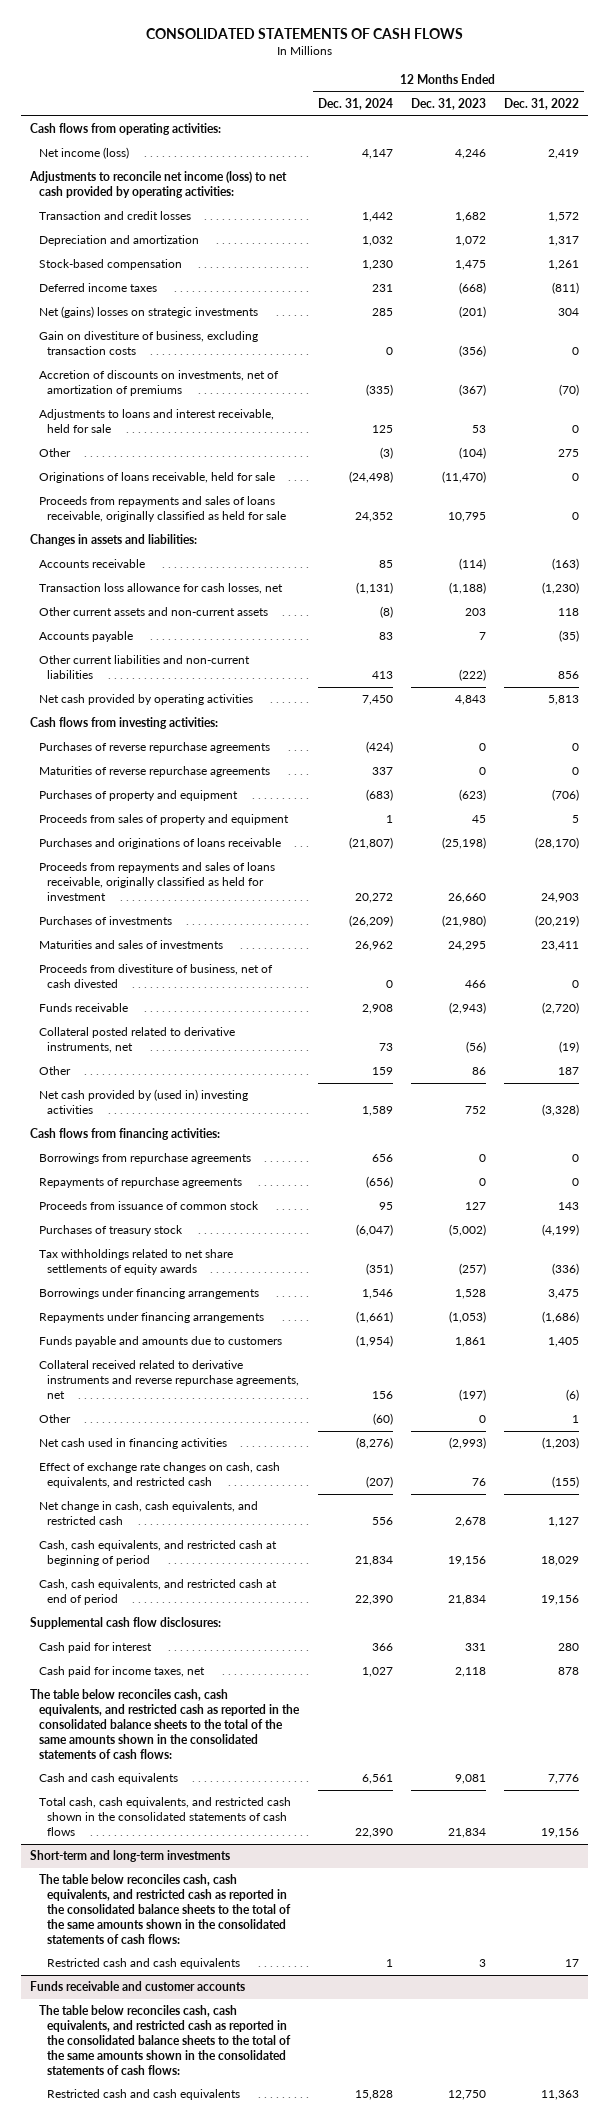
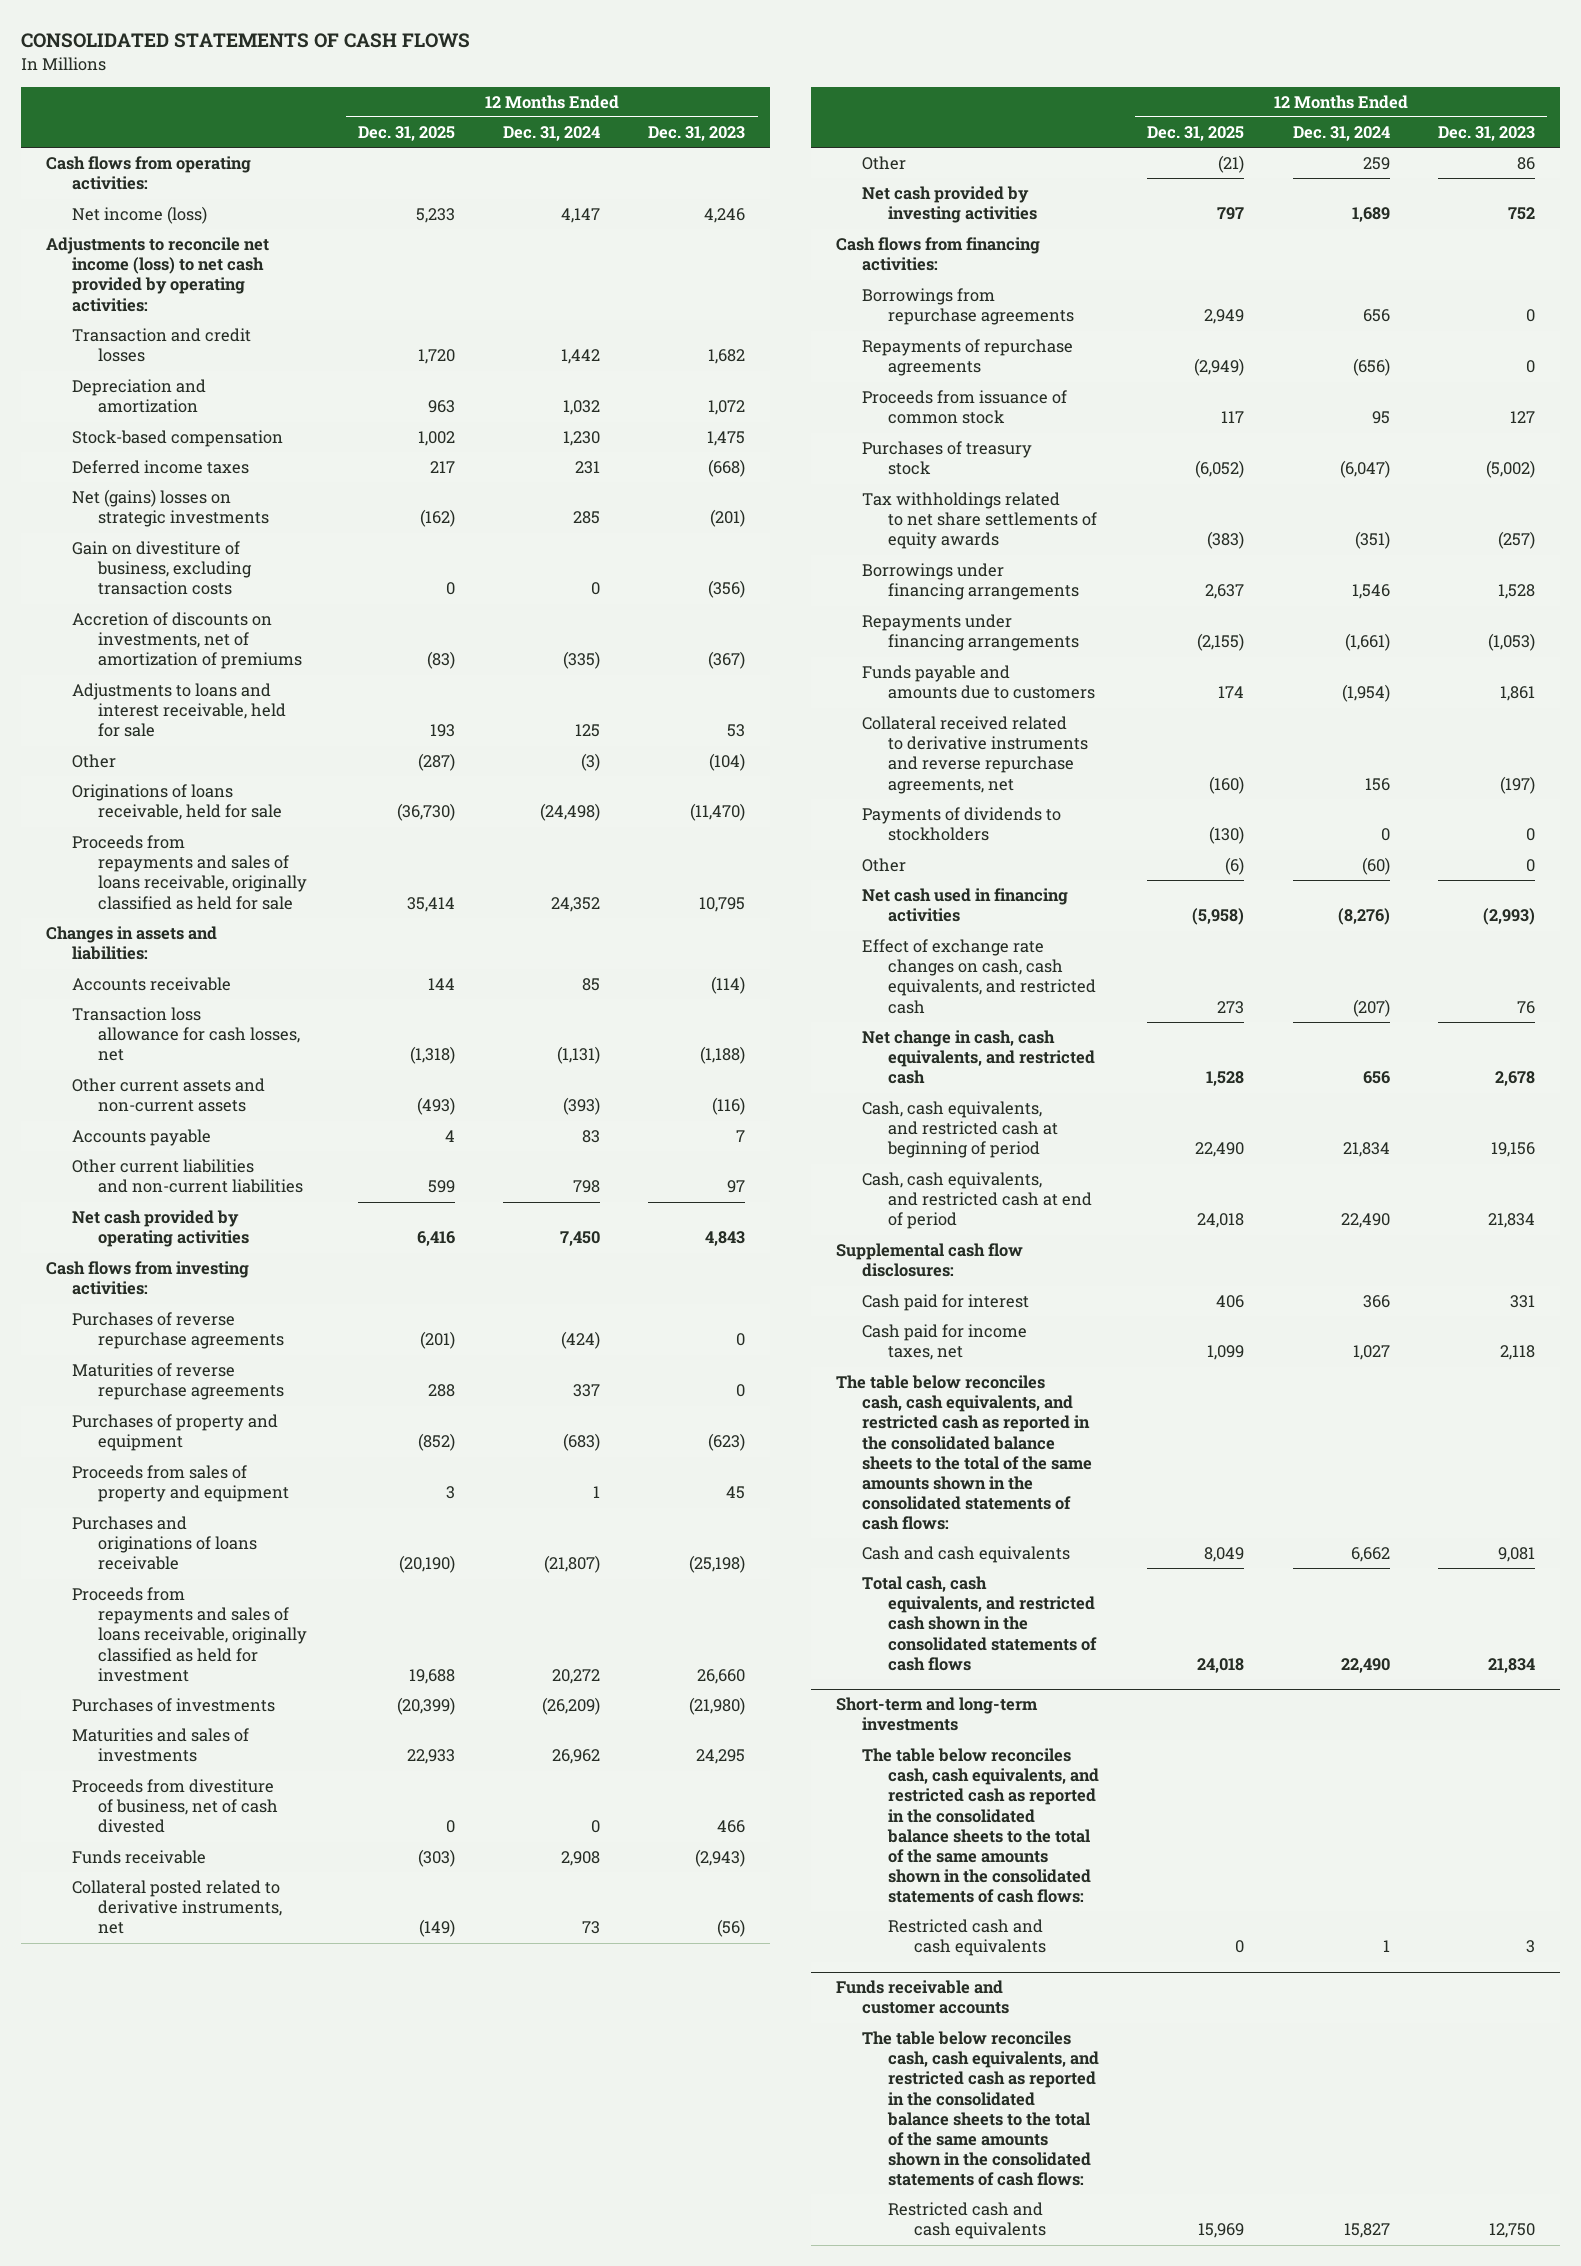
- | 12 Months Ended Dec. 31, 2024 | 12 Months Ended Dec. 31, 2023 | 12 Months Ended Dec. 31, 2022
+ | 12 Months Ended Dec. 31, 2025 | 12 Months Ended Dec. 31, 2024 | 12 Months Ended Dec. 31, 2023
- Other current assets and non-current assets | (8) | 203 | 118
+ Other current assets and non-current assets | (493) | (393) | (116)
- Other current liabilities and non-current liabilities | 413 | (222) | 856
+ Other current liabilities and non-current liabilities | 599 | 798 | 97
- Other | 159 | 86 | 187
- Net cash provided by (used in) investing activities | 1,589 | 752 | (3,328)
+ Other | (21) | 259 | 86
+ Net cash provided by investing activities | 797 | 1,689 | 752
+ Payments of dividends to stockholders | (130) | 0 | 0
- Net change in cash, cash equivalents, and restricted cash | 556 | 2,678 | 1,127
+ Net change in cash, cash equivalents, and restricted cash | 1,528 | 656 | 2,678
- Cash, cash equivalents, and restricted cash at end of period | 22,390 | 21,834 | 19,156
+ Cash, cash equivalents, and restricted cash at end of period | 24,018 | 22,490 | 21,834
- Cash and cash equivalents | 6,561 | 9,081 | 7,776
- Total cash, cash equivalents, and restricted cash shown in the consolidated statements of cash flows | 22,390 | 21,834 | 19,156
+ Cash and cash equivalents | 8,049 | 6,662 | 9,081
+ Total cash, cash equivalents, and restricted cash shown in the consolidated statements of cash flows | 24,018 | 22,490 | 21,834
@ Funds receivable and customer accounts
- Restricted cash and cash equivalents | 15,828 | 12,750 | 11,363
+ Restricted cash and cash equivalents | 15,969 | 15,827 | 12,750

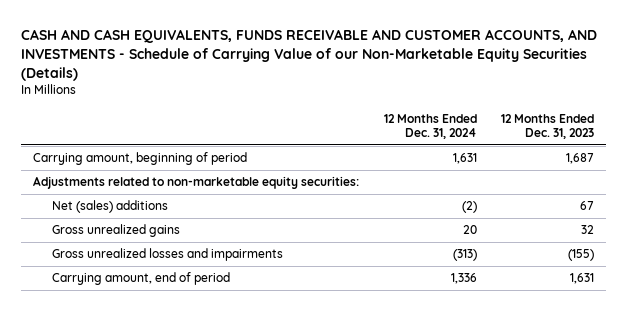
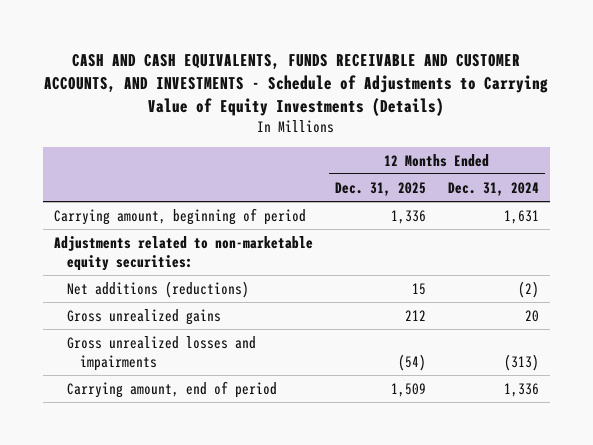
- CASH AND CASH EQUIVALENTS, FUNDS RECEIVABLE AND CUSTOMER ACCOUNTS, AND INVESTMENTS - Schedule of Carrying Value of our Non-Marketable Equity Securities (Details)
+ CASH AND CASH EQUIVALENTS, FUNDS RECEIVABLE AND CUSTOMER ACCOUNTS, AND INVESTMENTS - Schedule of Adjustments to Carrying Value of Equity Investments (Details)
- | 12 Months Ended Dec. 31, 2024 | 12 Months Ended Dec. 31, 2023
+ | 12 Months Ended Dec. 31, 2025 | 12 Months Ended Dec. 31, 2024
- Net (sales) additions | (2) | 67
+ Net additions (reductions) | 15 | (2)

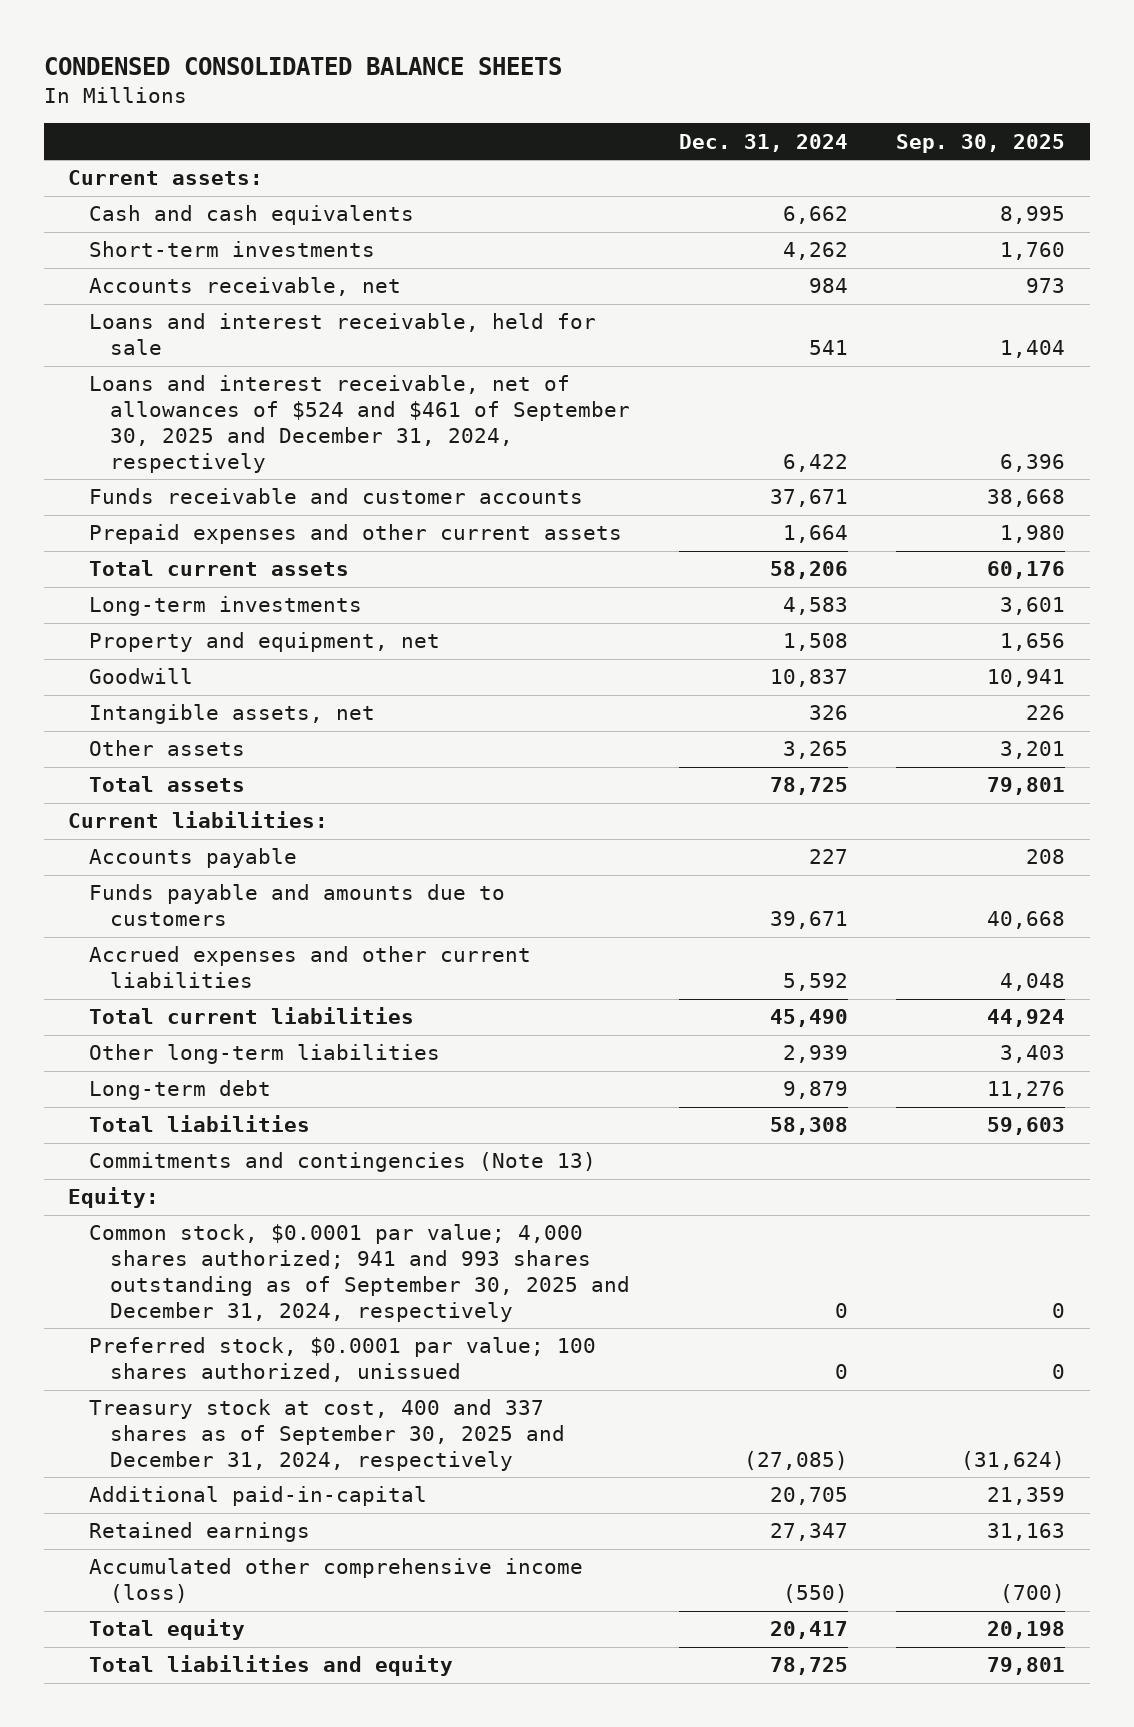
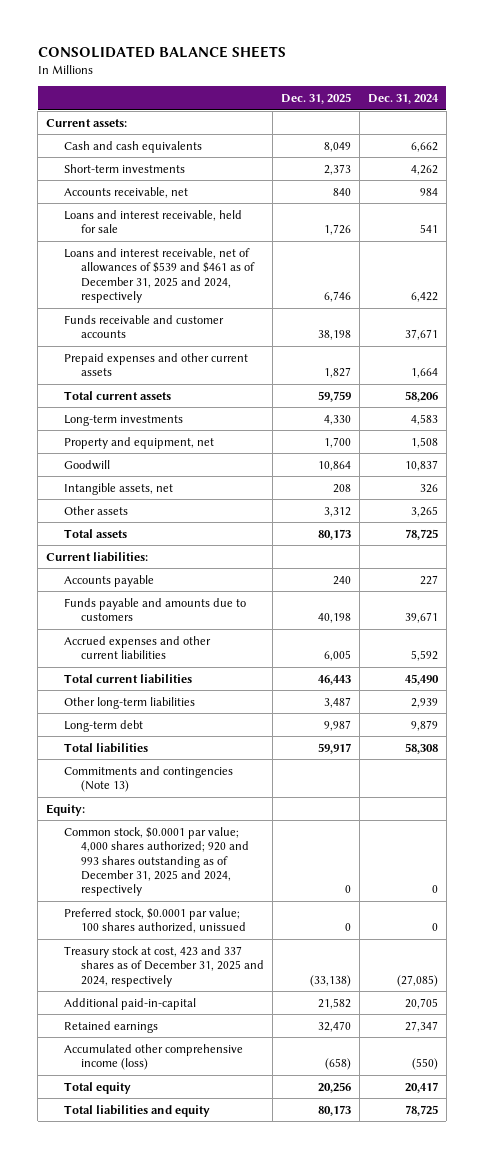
- CONDENSED CONSOLIDATED BALANCE SHEETS
+ CONSOLIDATED BALANCE SHEETS
- | Dec. 31, 2024 | Sep. 30, 2025
+ | Dec. 31, 2025 | Dec. 31, 2024
- Loans and interest receivable, net of allowances of $524 and $461 of September 30, 2025 and December 31, 2024, respectively | 6,422 | 6,396
+ Loans and interest receivable, net of allowances of $539 and $461 as of December 31, 2025 and 2024, respectively | 6,746 | 6,422
- Common stock, $0.0001 par value; 4,000 shares authorized; 941 and 993 shares outstanding as of September 30, 2025 and December 31, 2024, respectively | 0 | 0
+ Common stock, $0.0001 par value; 4,000 shares authorized; 920 and 993 shares outstanding as of December 31, 2025 and 2024, respectively | 0 | 0
- Treasury stock at cost, 400 and 337 shares as of September 30, 2025 and December 31, 2024, respectively | (27,085) | (31,624)
+ Treasury stock at cost, 423 and 337 shares as of December 31, 2025 and 2024, respectively | (33,138) | (27,085)

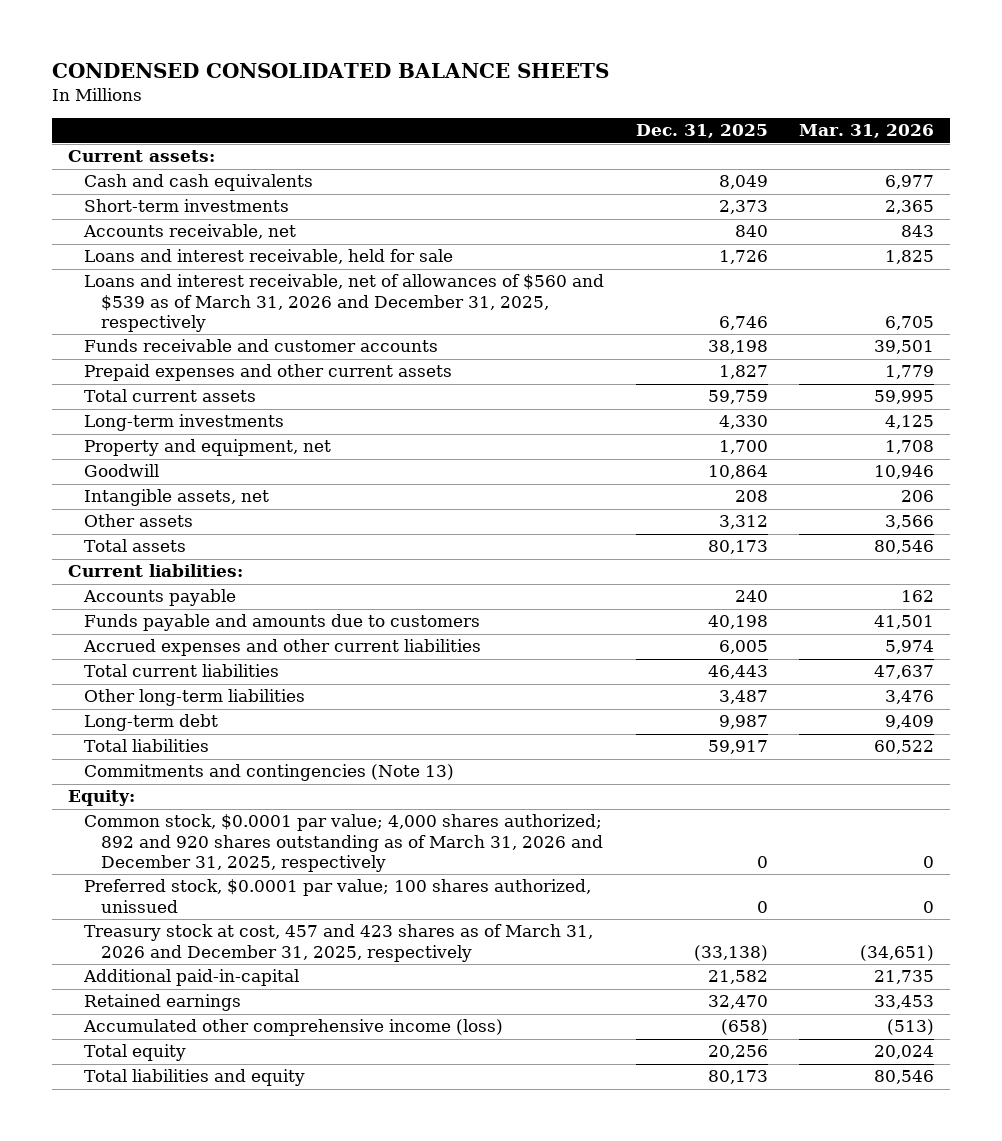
- CONSOLIDATED BALANCE SHEETS
+ CONDENSED CONSOLIDATED BALANCE SHEETS
- | Dec. 31, 2025 | Dec. 31, 2024
+ | Dec. 31, 2025 | Mar. 31, 2026
- Loans and interest receivable, net of allowances of $539 and $461 as of December 31, 2025 and 2024, respectively | 6,746 | 6,422
+ Loans and interest receivable, net of allowances of $560 and $539 as of March 31, 2026 and December 31, 2025, respectively | 6,746 | 6,705
- Common stock, $0.0001 par value; 4,000 shares authorized; 920 and 993 shares outstanding as of December 31, 2025 and 2024, respectively | 0 | 0
+ Common stock, $0.0001 par value; 4,000 shares authorized; 892 and 920 shares outstanding as of March 31, 2026 and December 31, 2025, respectively | 0 | 0
- Treasury stock at cost, 423 and 337 shares as of December 31, 2025 and 2024, respectively | (33,138) | (27,085)
+ Treasury stock at cost, 457 and 423 shares as of March 31, 2026 and December 31, 2025, respectively | (33,138) | (34,651)

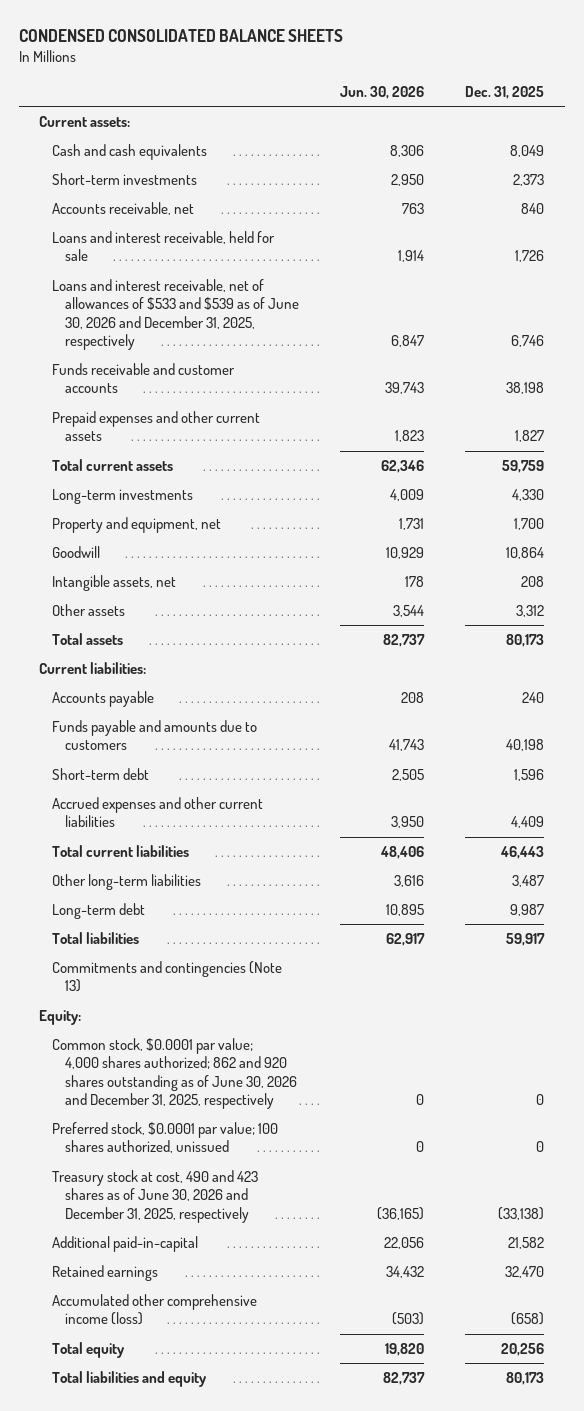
- | Dec. 31, 2025 | Mar. 31, 2026
+ | Jun. 30, 2026 | Dec. 31, 2025
- Loans and interest receivable, net of allowances of $560 and $539 as of March 31, 2026 and December 31, 2025, respectively | 6,746 | 6,705
+ Loans and interest receivable, net of allowances of $533 and $539 as of June 30, 2026 and December 31, 2025, respectively | 6,847 | 6,746
- Accrued expenses and other current liabilities | 6,005 | 5,974
+ Short-term debt | 2,505 | 1,596
+ Accrued expenses and other current liabilities | 3,950 | 4,409
- Common stock, $0.0001 par value; 4,000 shares authorized; 892 and 920 shares outstanding as of March 31, 2026 and December 31, 2025, respectively | 0 | 0
+ Common stock, $0.0001 par value; 4,000 shares authorized; 862 and 920 shares outstanding as of June 30, 2026 and December 31, 2025, respectively | 0 | 0
- Treasury stock at cost, 457 and 423 shares as of March 31, 2026 and December 31, 2025, respectively | (33,138) | (34,651)
+ Treasury stock at cost, 490 and 423 shares as of June 30, 2026 and December 31, 2025, respectively | (36,165) | (33,138)

